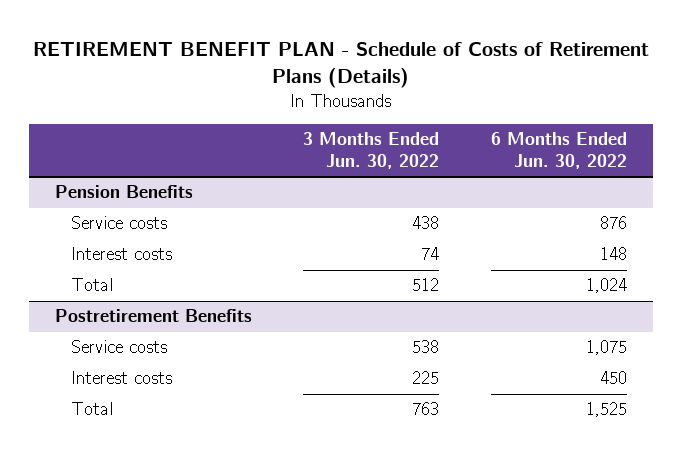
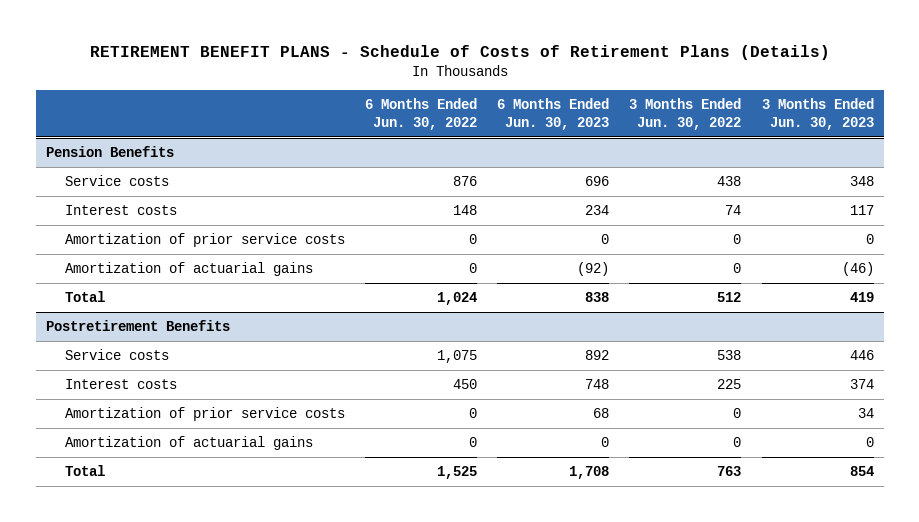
- RETIREMENT BENEFIT PLAN - Schedule of Costs of Retirement Plans (Details)
+ RETIREMENT BENEFIT PLANS - Schedule of Costs of Retirement Plans (Details)
- | 3 Months Ended Jun. 30, 2022 | 6 Months Ended Jun. 30, 2022
+ | 6 Months Ended Jun. 30, 2022 | 6 Months Ended Jun. 30, 2023 | 3 Months Ended Jun. 30, 2022 | 3 Months Ended Jun. 30, 2023
@ Pension Benefits
+ Amortization of prior service costs | 0 | 0 | 0 | 0
+ Amortization of actuarial gains | 0 | (92) | 0 | (46)
@ Postretirement Benefits
+ Amortization of prior service costs | 0 | 68 | 0 | 34
+ Amortization of actuarial gains | 0 | 0 | 0 | 0

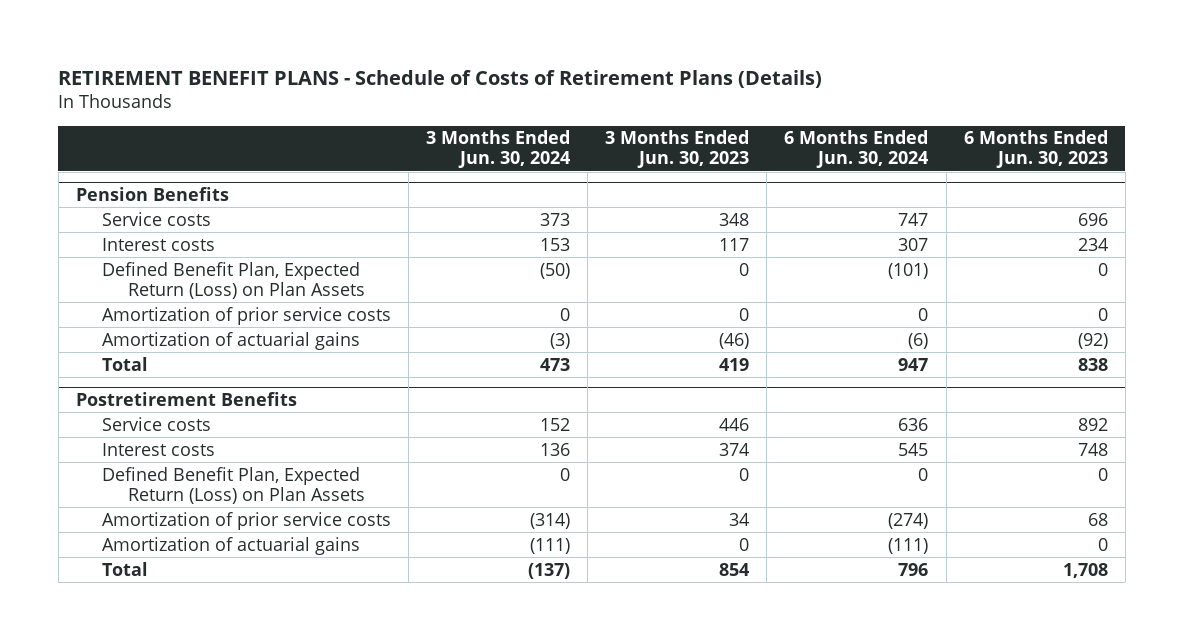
- | 6 Months Ended Jun. 30, 2022 | 6 Months Ended Jun. 30, 2023 | 3 Months Ended Jun. 30, 2022 | 3 Months Ended Jun. 30, 2023
+ | 3 Months Ended Jun. 30, 2024 | 3 Months Ended Jun. 30, 2023 | 6 Months Ended Jun. 30, 2024 | 6 Months Ended Jun. 30, 2023
@ Pension Benefits
+ Defined Benefit Plan, Expected Return (Loss) on Plan Assets | (50) | 0 | (101) | 0
@ Postretirement Benefits
+ Defined Benefit Plan, Expected Return (Loss) on Plan Assets | 0 | 0 | 0 | 0

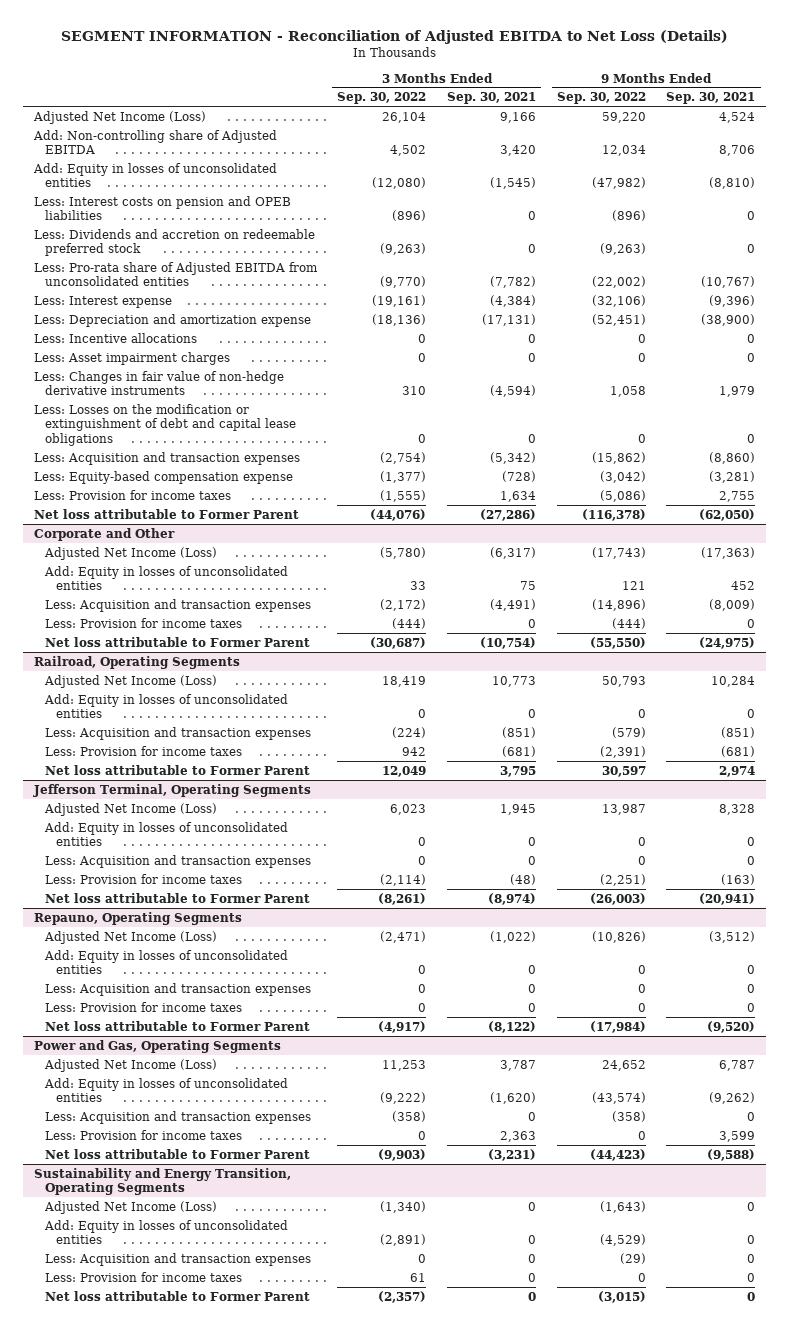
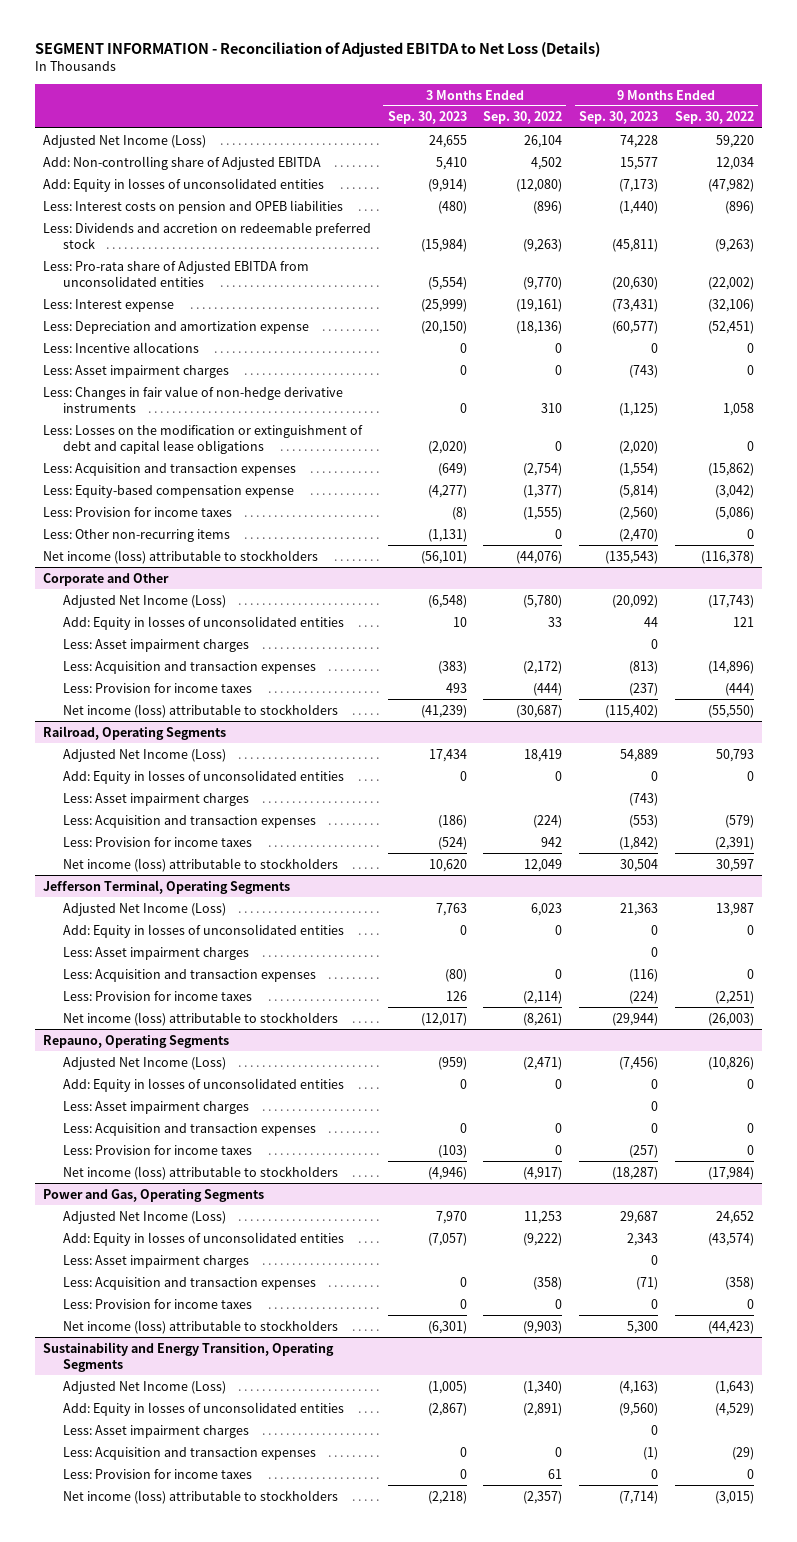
- | 3 Months Ended Sep. 30, 2022 | 3 Months Ended Sep. 30, 2021 | 9 Months Ended Sep. 30, 2022 | 9 Months Ended Sep. 30, 2021
+ | 3 Months Ended Sep. 30, 2023 | 3 Months Ended Sep. 30, 2022 | 9 Months Ended Sep. 30, 2023 | 9 Months Ended Sep. 30, 2022
- Net loss attributable to Former Parent | (44,076) | (27,286) | (116,378) | (62,050)
+ Less: Other non-recurring items | (1,131) | 0 | (2,470) | 0
+ Net income (loss) attributable to stockholders | (56,101) | (44,076) | (135,543) | (116,378)
@ Corporate and Other
+ Less: Asset impairment charges | | | 0 |
- Net loss attributable to Former Parent | (30,687) | (10,754) | (55,550) | (24,975)
+ Net income (loss) attributable to stockholders | (41,239) | (30,687) | (115,402) | (55,550)
@ Railroad, Operating Segments
+ Less: Asset impairment charges | | | (743) |
- Net loss attributable to Former Parent | 12,049 | 3,795 | 30,597 | 2,974
+ Net income (loss) attributable to stockholders | 10,620 | 12,049 | 30,504 | 30,597
@ Jefferson Terminal, Operating Segments
+ Less: Asset impairment charges | | | 0 |
- Net loss attributable to Former Parent | (8,261) | (8,974) | (26,003) | (20,941)
+ Net income (loss) attributable to stockholders | (12,017) | (8,261) | (29,944) | (26,003)
@ Repauno, Operating Segments
+ Less: Asset impairment charges | | | 0 |
- Net loss attributable to Former Parent | (4,917) | (8,122) | (17,984) | (9,520)
+ Net income (loss) attributable to stockholders | (4,946) | (4,917) | (18,287) | (17,984)
@ Power and Gas, Operating Segments
+ Less: Asset impairment charges | | | 0 |
- Net loss attributable to Former Parent | (9,903) | (3,231) | (44,423) | (9,588)
+ Net income (loss) attributable to stockholders | (6,301) | (9,903) | 5,300 | (44,423)
@ Sustainability and Energy Transition, Operating Segments
+ Less: Asset impairment charges | | | 0 |
- Net loss attributable to Former Parent | (2,357) | 0 | (3,015) | 0
+ Net income (loss) attributable to stockholders | (2,218) | (2,357) | (7,714) | (3,015)

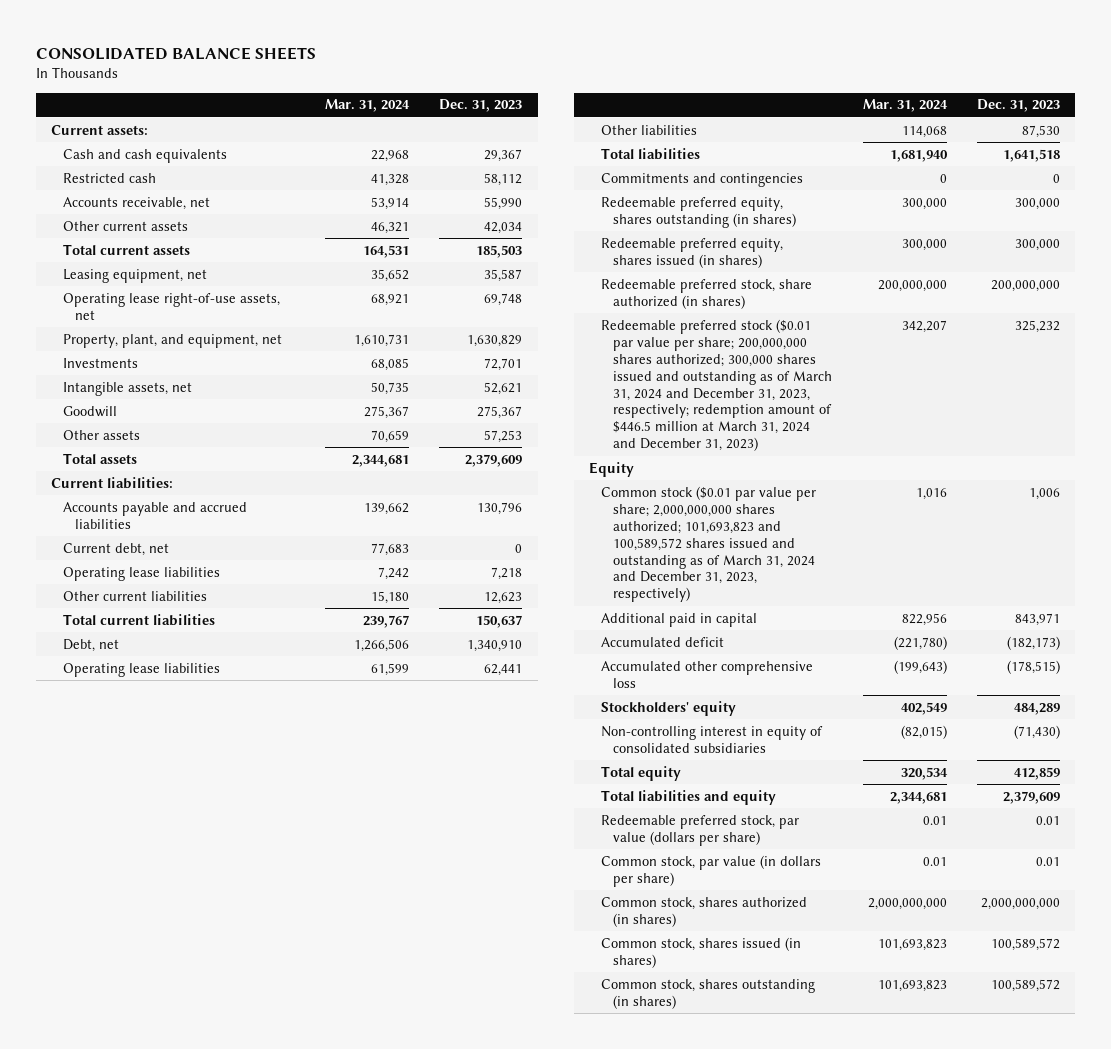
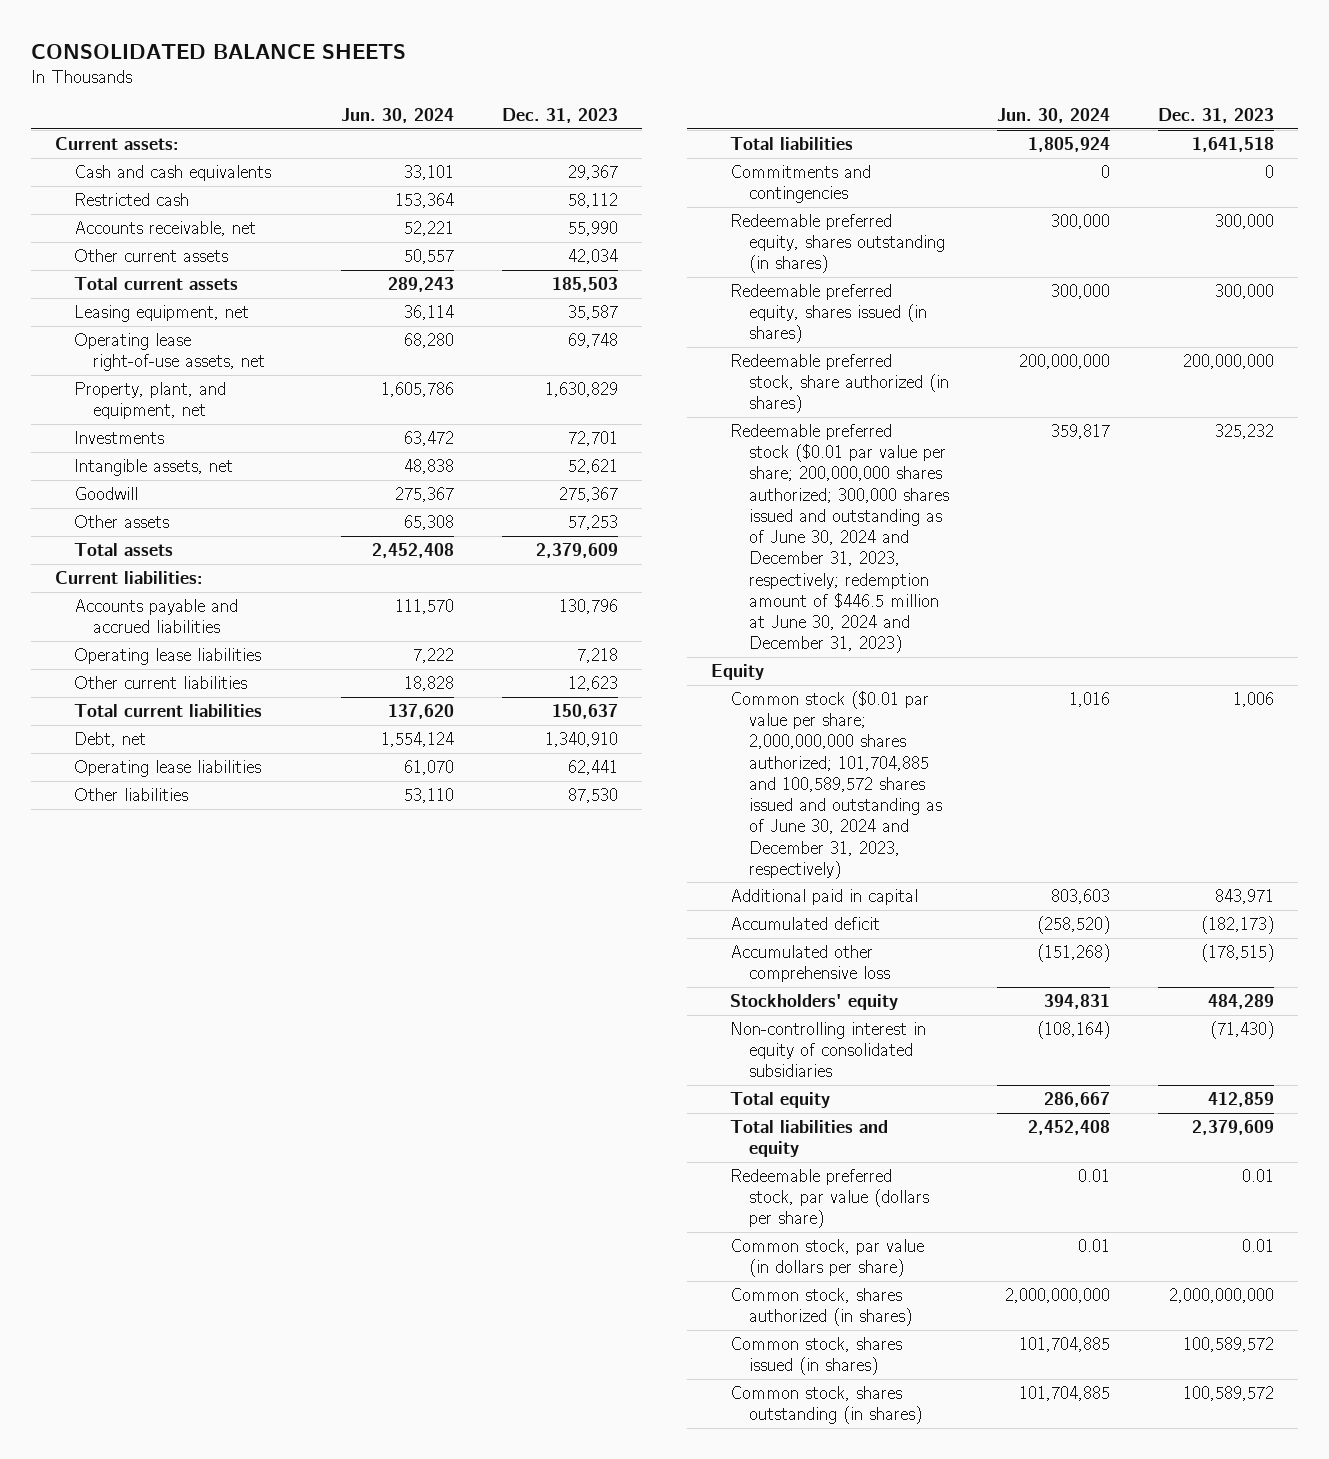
- | Mar. 31, 2024 | Dec. 31, 2023
+ | Jun. 30, 2024 | Dec. 31, 2023
- Current debt, net | 77,683 | 0
- Redeemable preferred stock ($0.01 par value per share; 200,000,000 shares authorized; 300,000 shares issued and outstanding as of March 31, 2024 and December 31, 2023, respectively; redemption amount of $446.5 million at March 31, 2024 and December 31, 2023) | 342,207 | 325,232
+ Redeemable preferred stock ($0.01 par value per share; 200,000,000 shares authorized; 300,000 shares issued and outstanding as of June 30, 2024 and December 31, 2023, respectively; redemption amount of $446.5 million at June 30, 2024 and December 31, 2023) | 359,817 | 325,232
- Common stock ($0.01 par value per share; 2,000,000,000 shares authorized; 101,693,823 and 100,589,572 shares issued and outstanding as of March 31, 2024 and December 31, 2023, respectively) | 1,016 | 1,006
+ Common stock ($0.01 par value per share; 2,000,000,000 shares authorized; 101,704,885 and 100,589,572 shares issued and outstanding as of June 30, 2024 and December 31, 2023, respectively) | 1,016 | 1,006

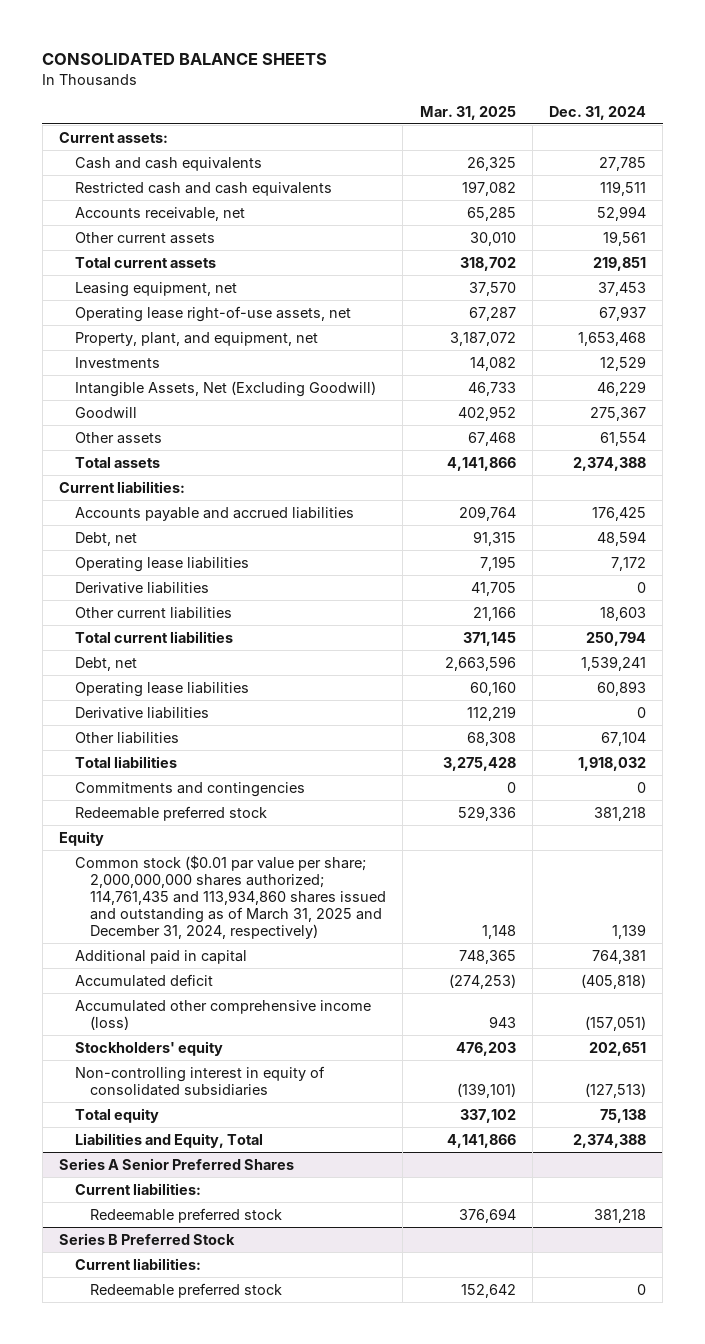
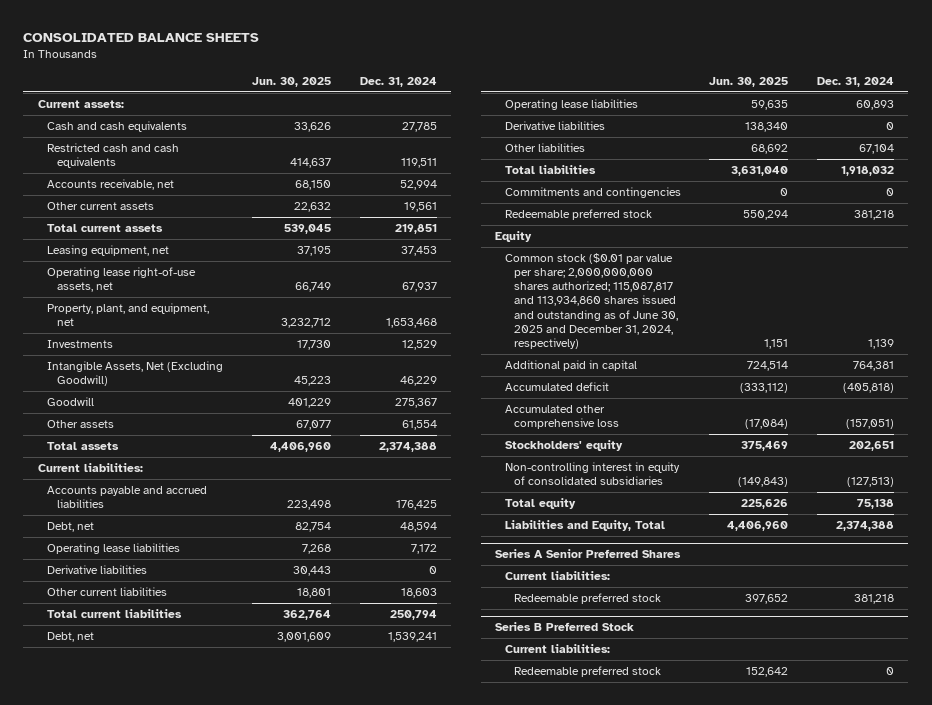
- | Mar. 31, 2025 | Dec. 31, 2024
+ | Jun. 30, 2025 | Dec. 31, 2024
- Common stock ($0.01 par value per share; 2,000,000,000 shares authorized; 114,761,435 and 113,934,860 shares issued and outstanding as of March 31, 2025 and December 31, 2024, respectively) | 1,148 | 1,139
+ Common stock ($0.01 par value per share; 2,000,000,000 shares authorized; 115,087,817 and 113,934,860 shares issued and outstanding as of June 30, 2025 and December 31, 2024, respectively) | 1,151 | 1,139
- Accumulated other comprehensive income (loss) | 943 | (157,051)
+ Accumulated other comprehensive loss | (17,084) | (157,051)

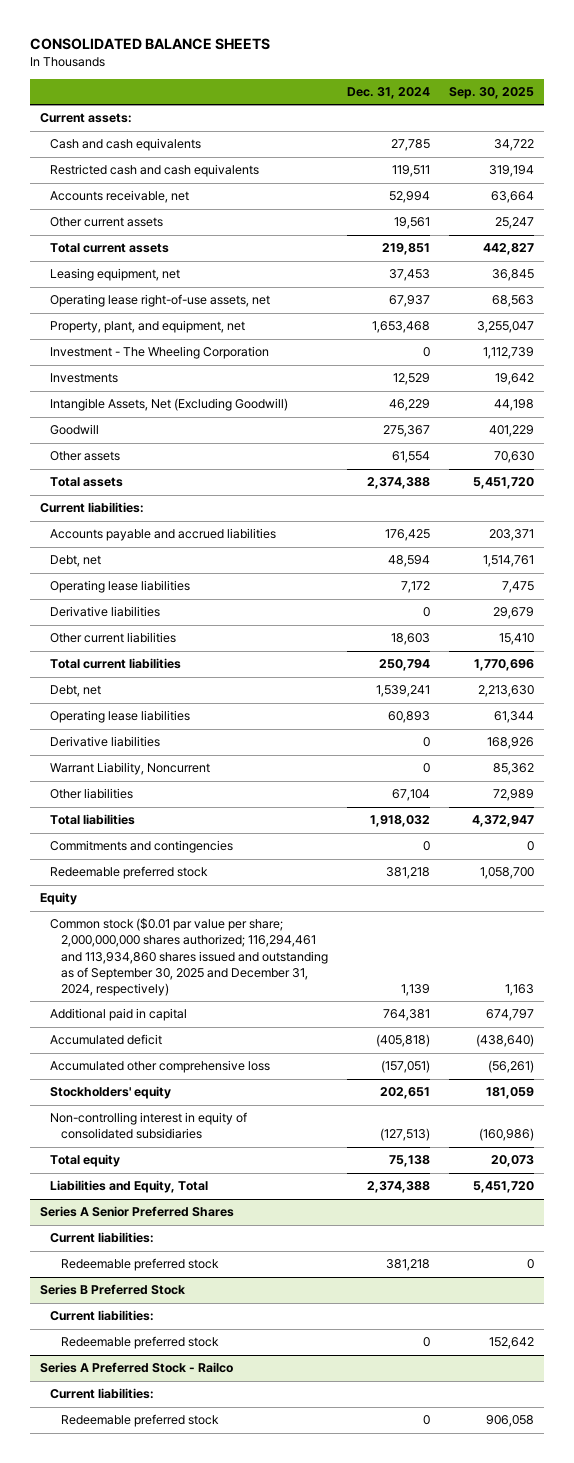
- | Jun. 30, 2025 | Dec. 31, 2024
+ | Dec. 31, 2024 | Sep. 30, 2025
+ Investment - The Wheeling Corporation | 0 | 1,112,739
+ Warrant Liability, Noncurrent | 0 | 85,362
- Common stock ($0.01 par value per share; 2,000,000,000 shares authorized; 115,087,817 and 113,934,860 shares issued and outstanding as of June 30, 2025 and December 31, 2024, respectively) | 1,151 | 1,139
+ Common stock ($0.01 par value per share; 2,000,000,000 shares authorized; 116,294,461 and 113,934,860 shares issued and outstanding as of September 30, 2025 and December 31, 2024, respectively) | 1,139 | 1,163
+ Series A Preferred Stock - Railco
+ Current liabilities:
+ Redeemable preferred stock | 0 | 906,058

